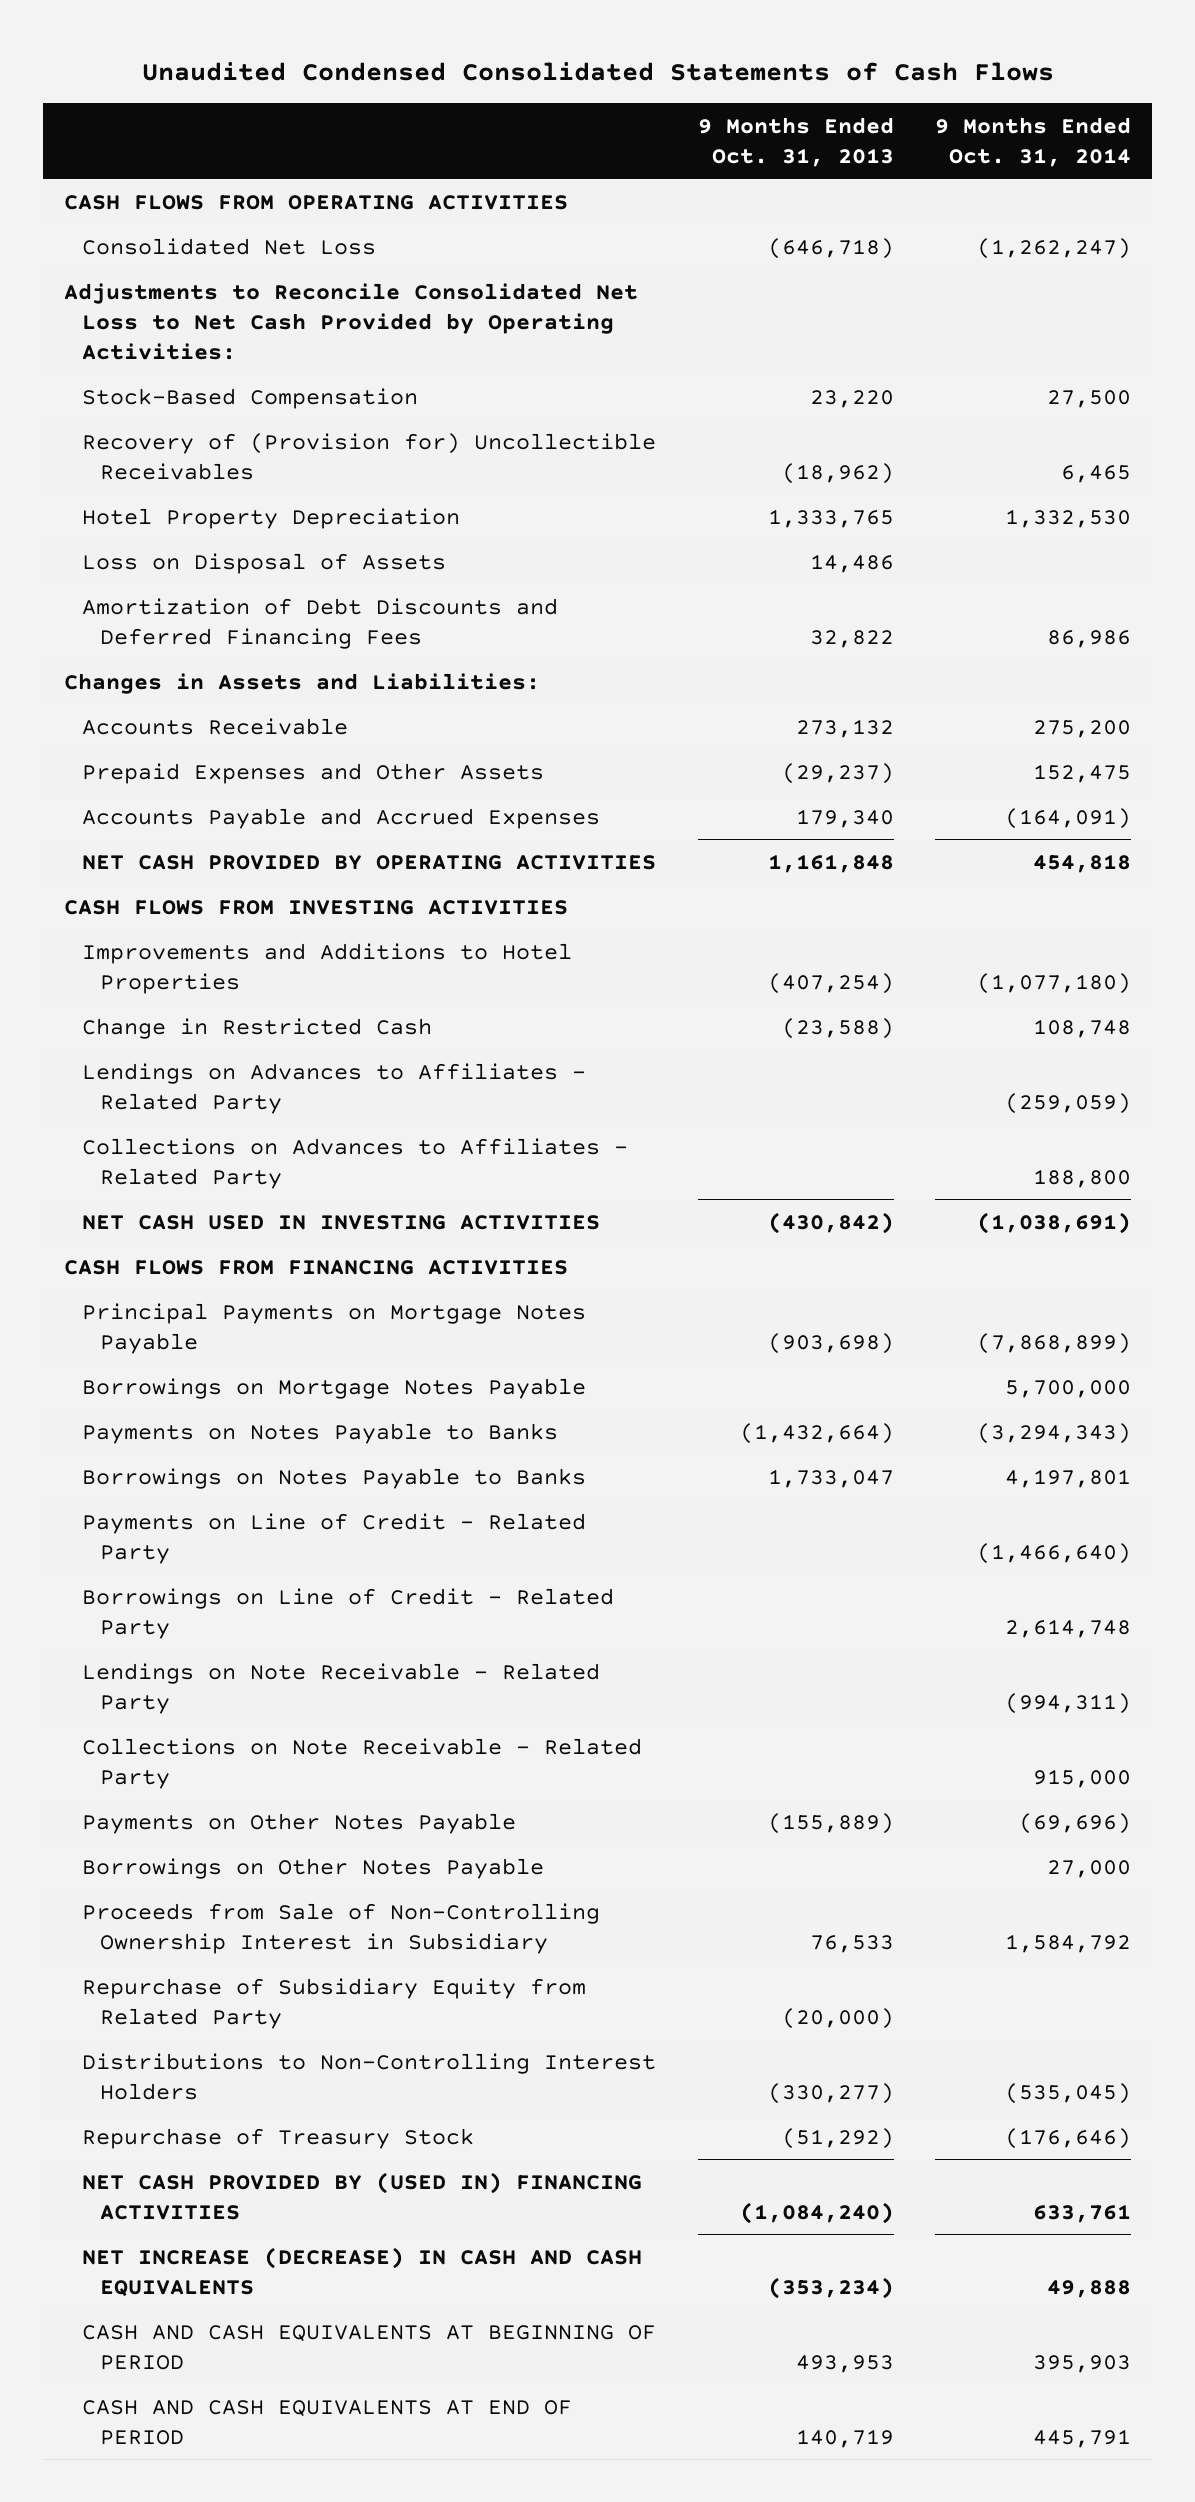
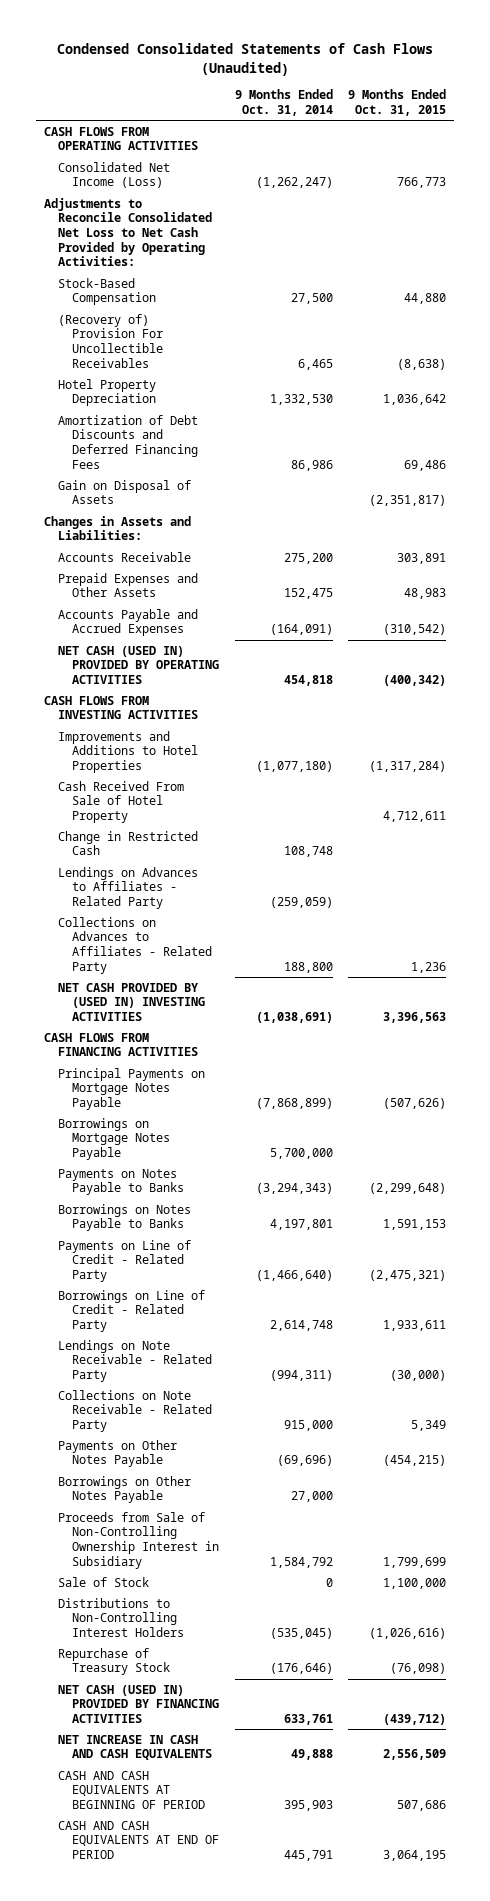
- Unaudited Condensed Consolidated Statements of Cash Flows
+ Condensed Consolidated Statements of Cash Flows (Unaudited)
- | 9 Months Ended Oct. 31, 2013 | 9 Months Ended Oct. 31, 2014
+ | 9 Months Ended Oct. 31, 2014 | 9 Months Ended Oct. 31, 2015
- Consolidated Net Loss | (646,718) | (1,262,247)
+ Consolidated Net Income (Loss) | (1,262,247) | 766,773
- Recovery of (Provision for) Uncollectible Receivables | (18,962) | 6,465
+ (Recovery of) Provision For Uncollectible Receivables | 6,465 | (8,638)
- Loss on Disposal of Assets | 14,486 |
+ Gain on Disposal of Assets | | (2,351,817)
- NET CASH PROVIDED BY OPERATING ACTIVITIES | 1,161,848 | 454,818
+ NET CASH (USED IN) PROVIDED BY OPERATING ACTIVITIES | 454,818 | (400,342)
+ Cash Received From Sale of Hotel Property | | 4,712,611
- NET CASH USED IN INVESTING ACTIVITIES | (430,842) | (1,038,691)
+ NET CASH PROVIDED BY (USED IN) INVESTING ACTIVITIES | (1,038,691) | 3,396,563
- Repurchase of Subsidiary Equity from Related Party | (20,000) |
+ Sale of Stock | 0 | 1,100,000
- NET CASH PROVIDED BY (USED IN) FINANCING ACTIVITIES | (1,084,240) | 633,761
- NET INCREASE (DECREASE) IN CASH AND CASH EQUIVALENTS | (353,234) | 49,888
+ NET CASH (USED IN) PROVIDED BY FINANCING ACTIVITIES | 633,761 | (439,712)
+ NET INCREASE IN CASH AND CASH EQUIVALENTS | 49,888 | 2,556,509

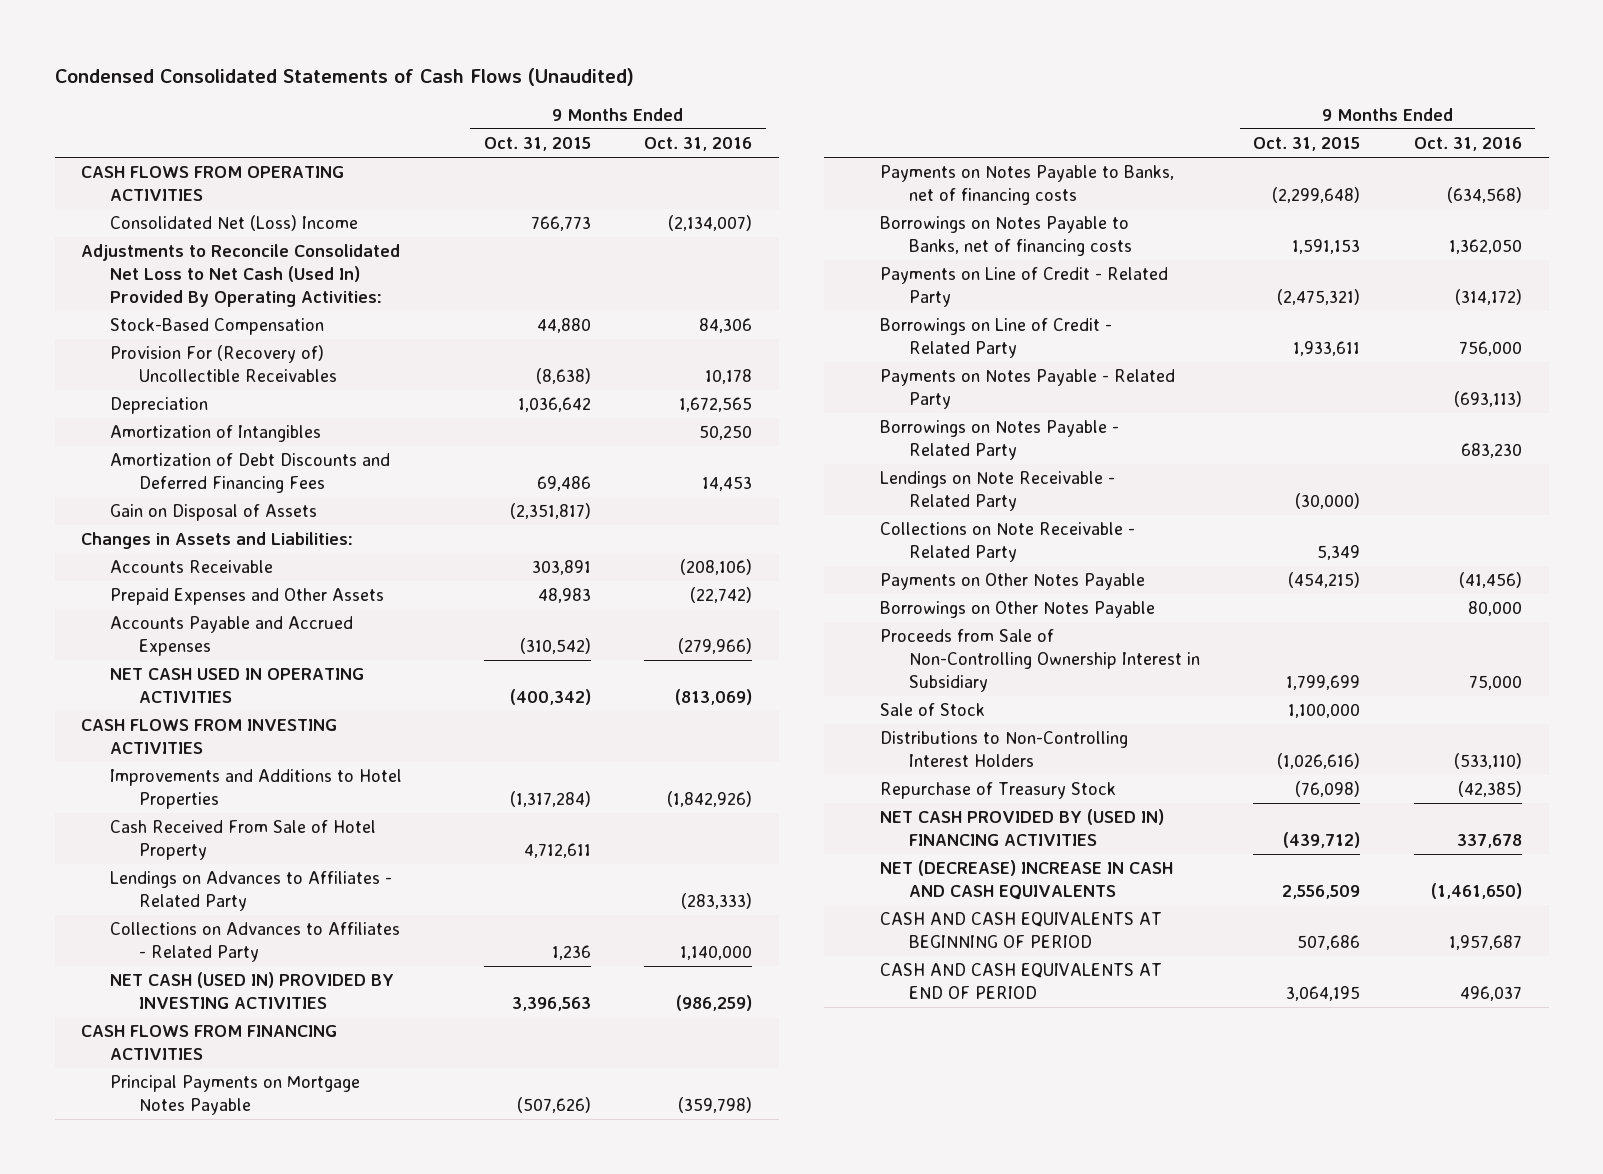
- | 9 Months Ended Oct. 31, 2014 | 9 Months Ended Oct. 31, 2015
+ | 9 Months Ended Oct. 31, 2015 | 9 Months Ended Oct. 31, 2016
- Consolidated Net Income (Loss) | (1,262,247) | 766,773
- Adjustments to Reconcile Consolidated Net Loss to Net Cash Provided by Operating Activities:
+ Consolidated Net (Loss) Income | 766,773 | (2,134,007)
+ Adjustments to Reconcile Consolidated Net Loss to Net Cash (Used In) Provided By Operating Activities:
- (Recovery of) Provision For Uncollectible Receivables | 6,465 | (8,638)
- Hotel Property Depreciation | 1,332,530 | 1,036,642
+ Provision For (Recovery of) Uncollectible Receivables | (8,638) | 10,178
+ Depreciation | 1,036,642 | 1,672,565
+ Amortization of Intangibles | | 50,250
- NET CASH (USED IN) PROVIDED BY OPERATING ACTIVITIES | 454,818 | (400,342)
+ NET CASH USED IN OPERATING ACTIVITIES | (400,342) | (813,069)
- Change in Restricted Cash | 108,748 |
- NET CASH PROVIDED BY (USED IN) INVESTING ACTIVITIES | (1,038,691) | 3,396,563
+ NET CASH (USED IN) PROVIDED BY INVESTING ACTIVITIES | 3,396,563 | (986,259)
- Borrowings on Mortgage Notes Payable | 5,700,000 |
- Payments on Notes Payable to Banks | (3,294,343) | (2,299,648)
- Borrowings on Notes Payable to Banks | 4,197,801 | 1,591,153
+ Payments on Notes Payable to Banks, net of financing costs | (2,299,648) | (634,568)
+ Borrowings on Notes Payable to Banks, net of financing costs | 1,591,153 | 1,362,050
+ Payments on Notes Payable - Related Party | | (693,113)
+ Borrowings on Notes Payable - Related Party | | 683,230
- NET CASH (USED IN) PROVIDED BY FINANCING ACTIVITIES | 633,761 | (439,712)
- NET INCREASE IN CASH AND CASH EQUIVALENTS | 49,888 | 2,556,509
+ NET CASH PROVIDED BY (USED IN) FINANCING ACTIVITIES | (439,712) | 337,678
+ NET (DECREASE) INCREASE IN CASH AND CASH EQUIVALENTS | 2,556,509 | (1,461,650)

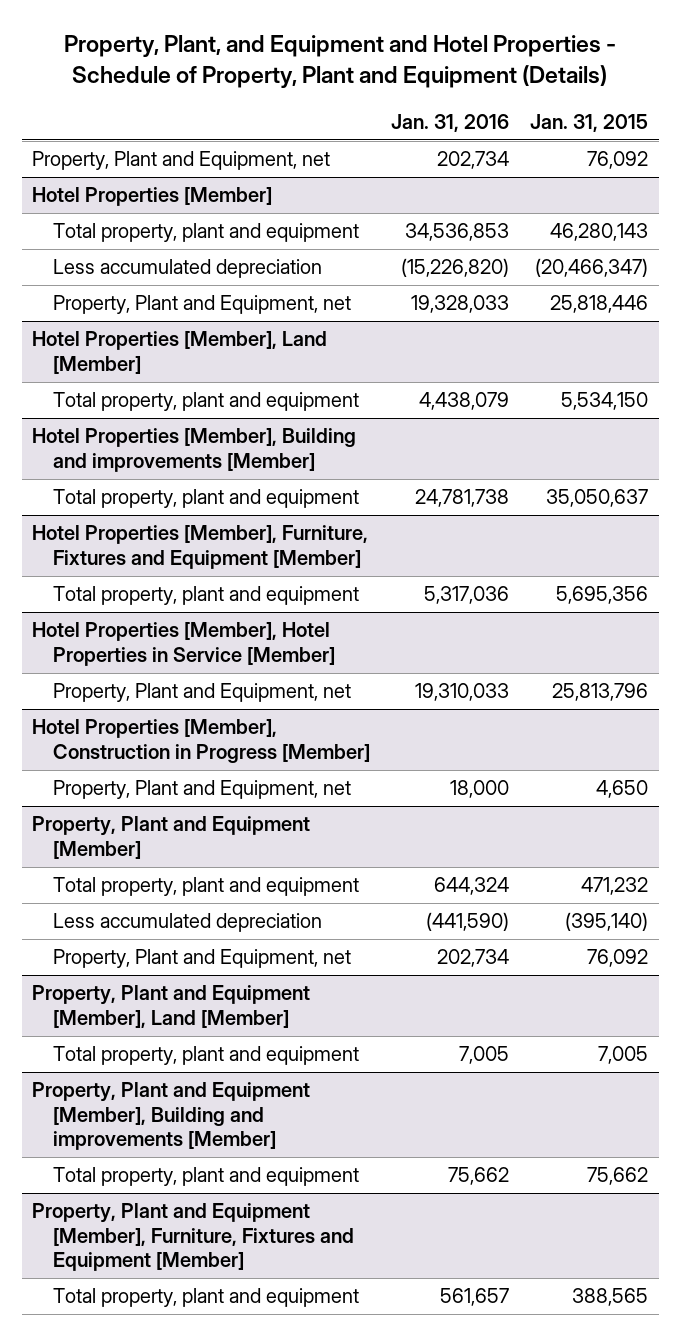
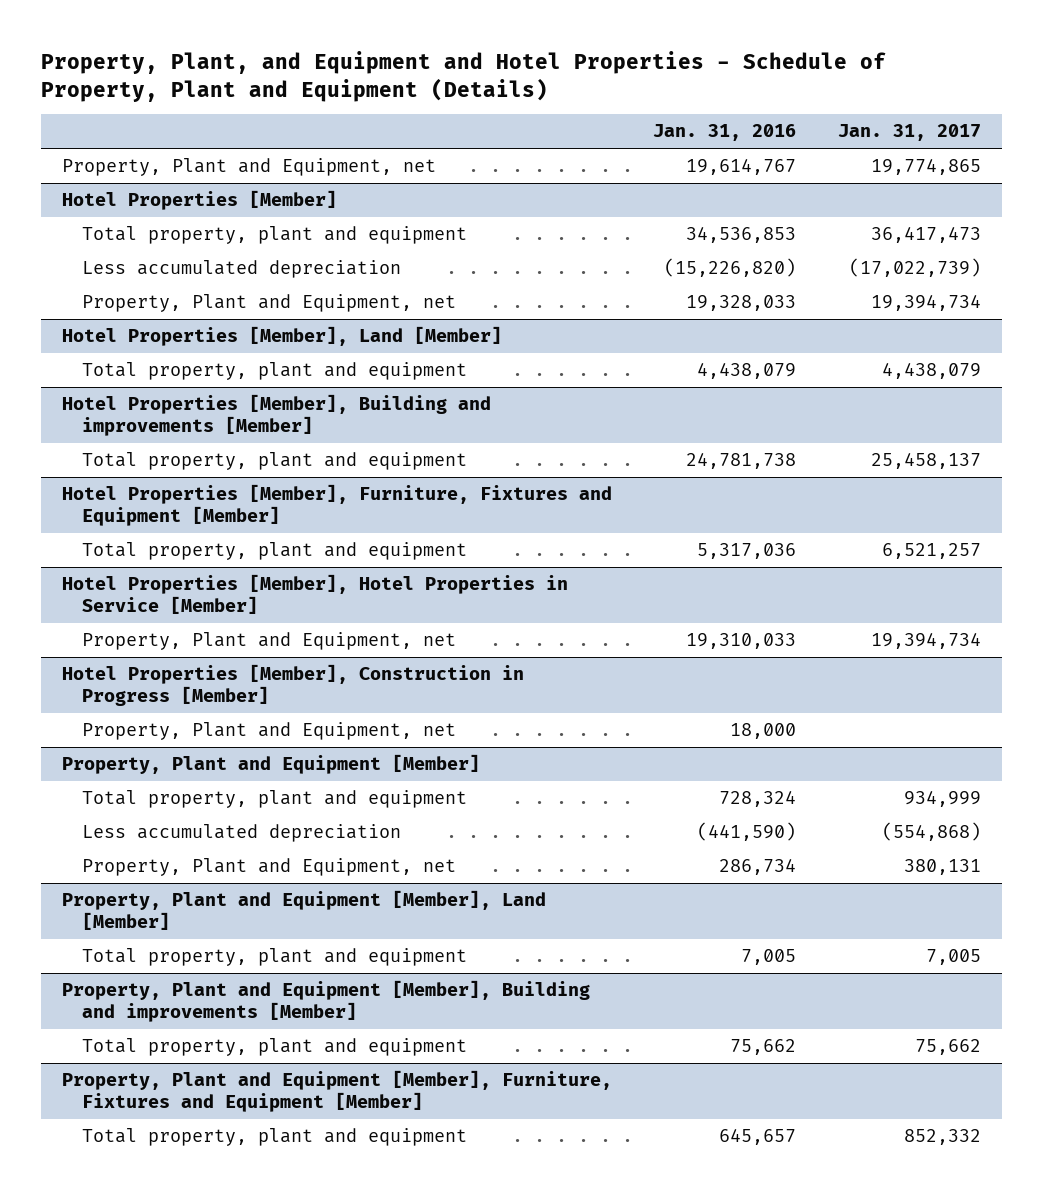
- | Jan. 31, 2016 | Jan. 31, 2015
+ | Jan. 31, 2016 | Jan. 31, 2017
- Property, Plant and Equipment, net | 202,734 | 76,092
+ Property, Plant and Equipment, net | 19,614,767 | 19,774,865
@ Property, Plant and Equipment [Member]
- Total property, plant and equipment | 644,324 | 471,232
+ Total property, plant and equipment | 728,324 | 934,999
- Property, Plant and Equipment, net | 202,734 | 76,092
+ Property, Plant and Equipment, net | 286,734 | 380,131
@ Property, Plant and Equipment [Member], Furniture, Fixtures and Equipment [Member]
- Total property, plant and equipment | 561,657 | 388,565
+ Total property, plant and equipment | 645,657 | 852,332

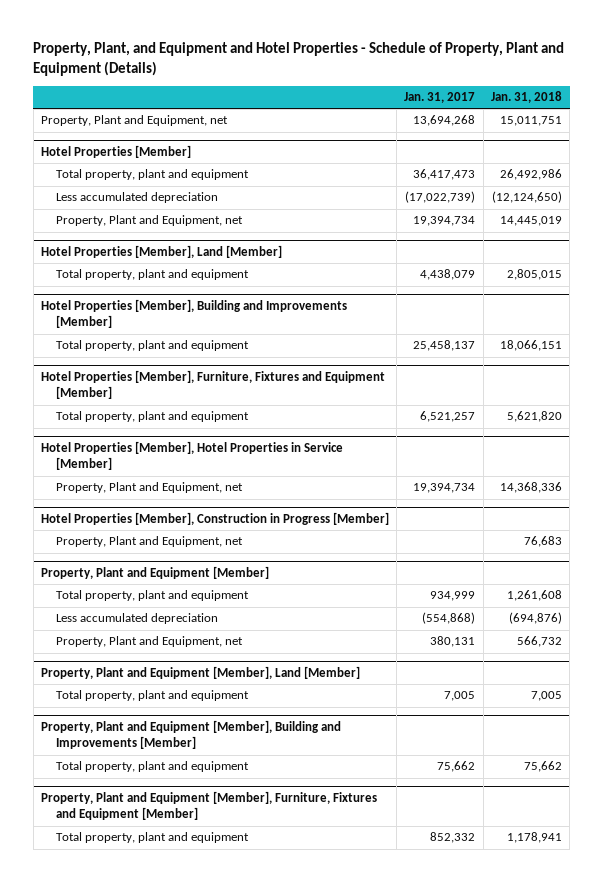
- | Jan. 31, 2016 | Jan. 31, 2017
+ | Jan. 31, 2017 | Jan. 31, 2018
- Property, Plant and Equipment, net | 19,614,767 | 19,774,865
+ Property, Plant and Equipment, net | 13,694,268 | 15,011,751
- Hotel Properties [Member], Building and improvements [Member]
+ Hotel Properties [Member], Building and Improvements [Member]
- Property, Plant and Equipment [Member], Building and improvements [Member]
+ Property, Plant and Equipment [Member], Building and Improvements [Member]

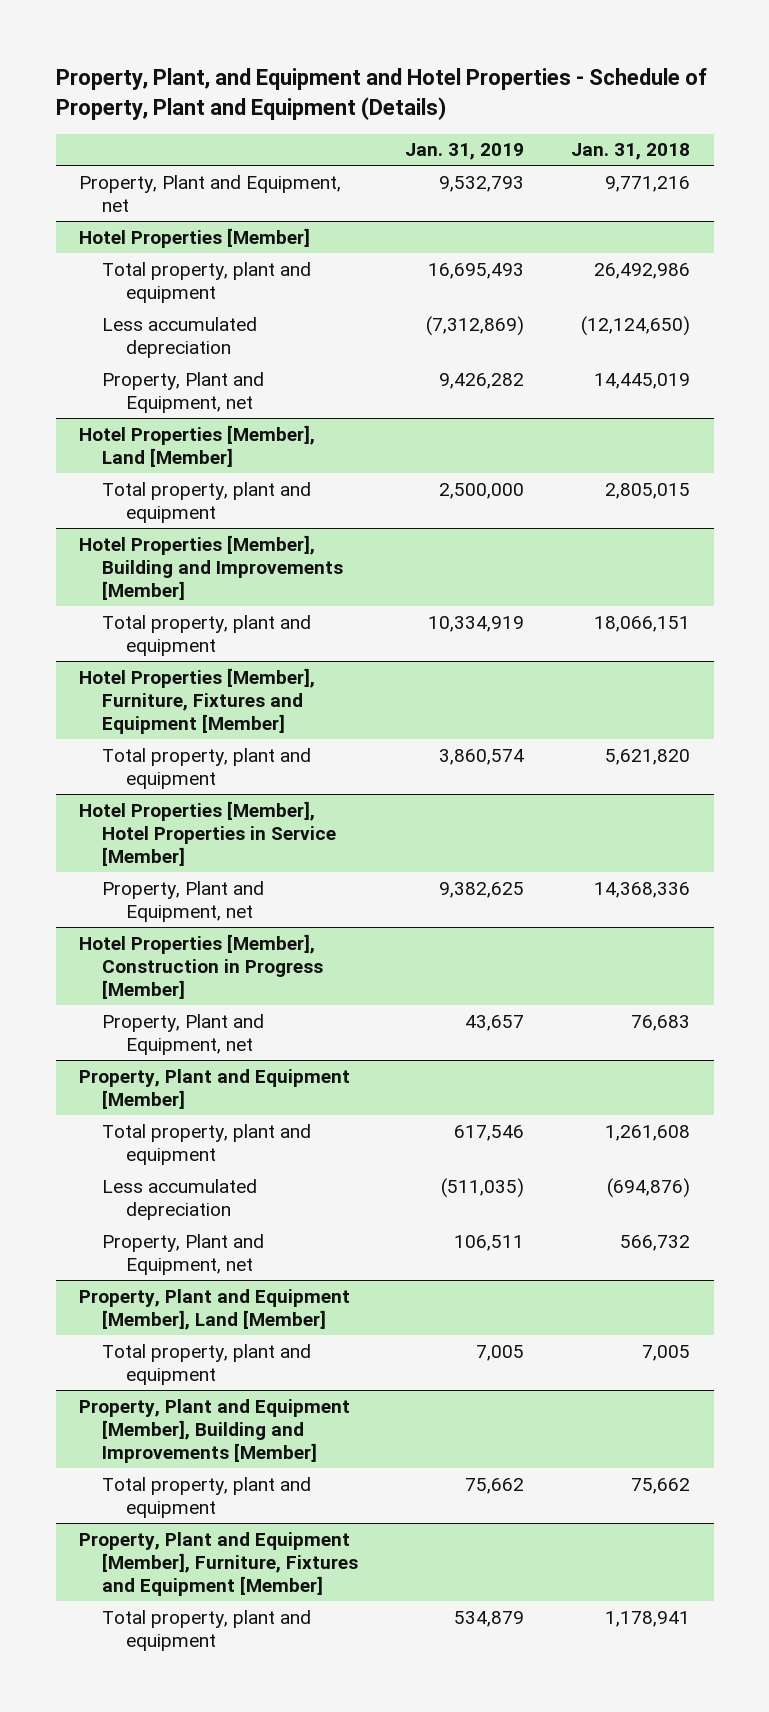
- | Jan. 31, 2017 | Jan. 31, 2018
+ | Jan. 31, 2019 | Jan. 31, 2018
- Property, Plant and Equipment, net | 13,694,268 | 15,011,751
+ Property, Plant and Equipment, net | 9,532,793 | 9,771,216

